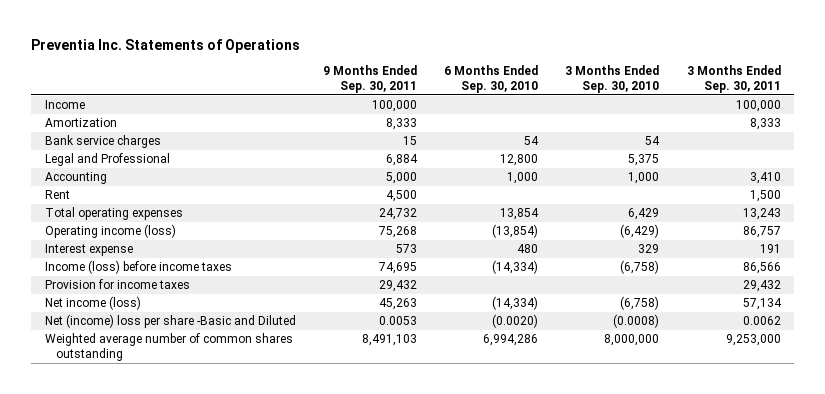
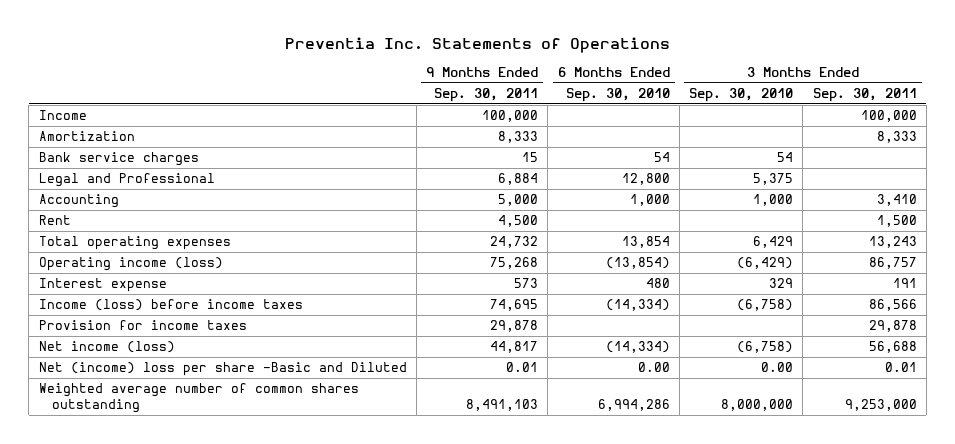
- Provision for income taxes | 29,432 | | | 29,432
- Net income (loss) | 45,263 | (14,334) | (6,758) | 57,134
- Net (income) loss per share -Basic and Diluted | 0.0053 | (0.0020) | (0.0008) | 0.0062
+ Provision for income taxes | 29,878 | | | 29,878
+ Net income (loss) | 44,817 | (14,334) | (6,758) | 56,688
+ Net (income) loss per share -Basic and Diluted | 0.01 | 0.00 | 0.00 | 0.01

